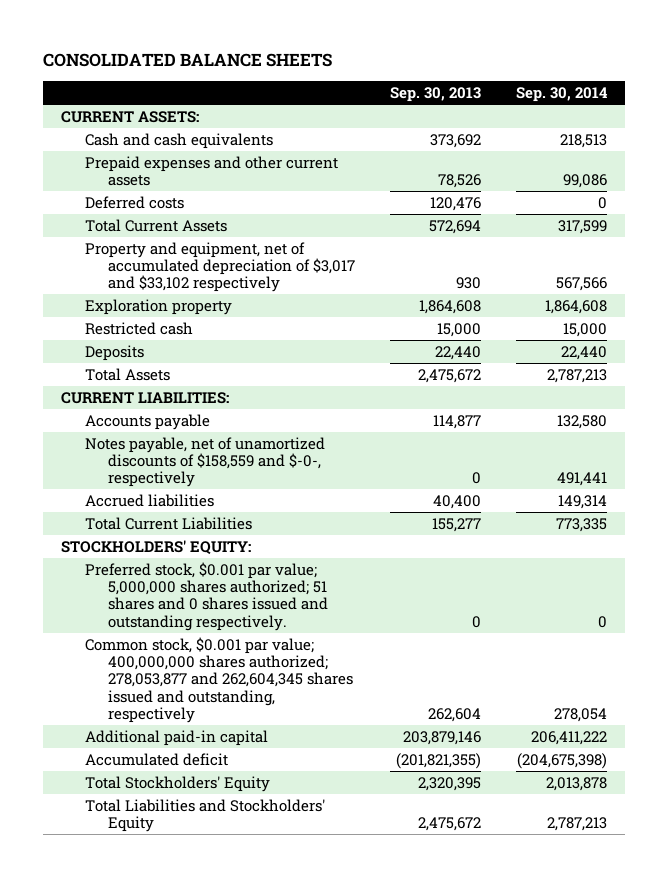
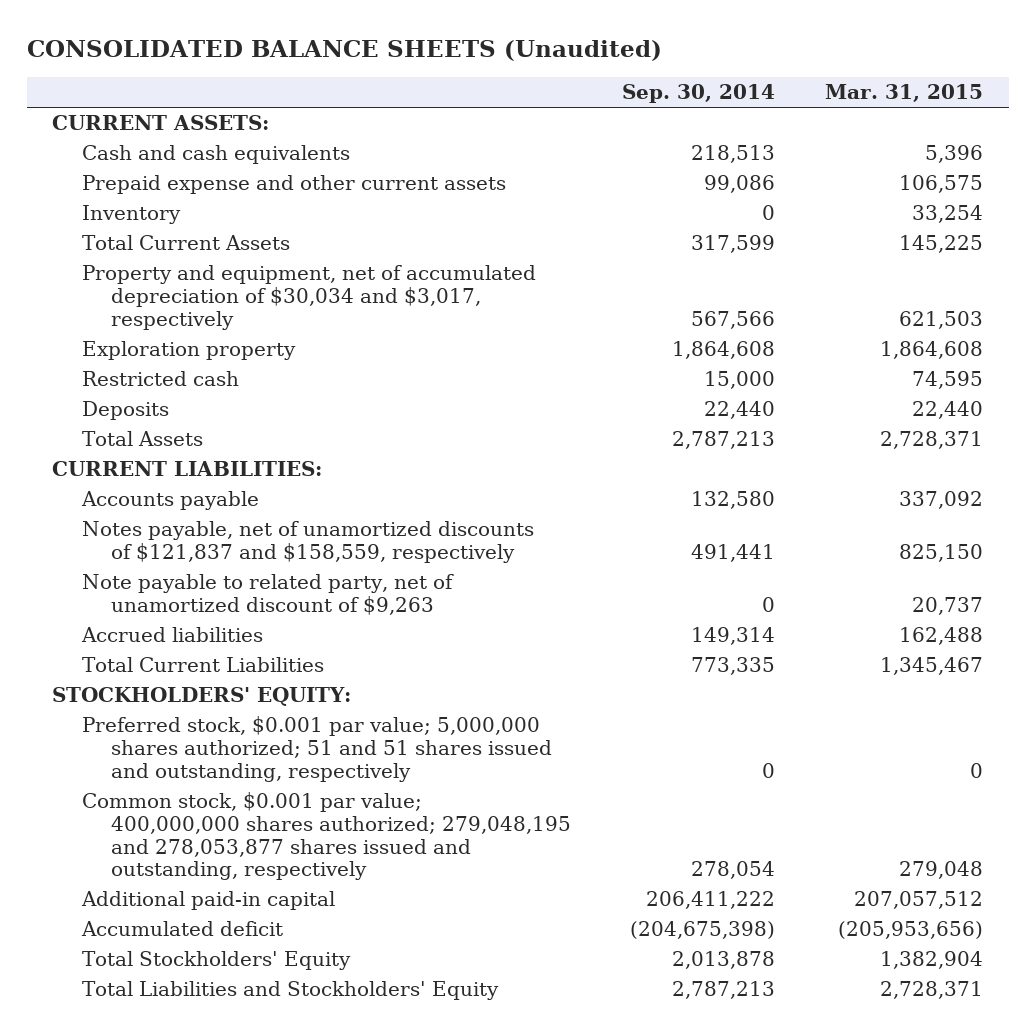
- CONSOLIDATED BALANCE SHEETS
+ CONSOLIDATED BALANCE SHEETS (Unaudited)
- | Sep. 30, 2013 | Sep. 30, 2014
+ | Sep. 30, 2014 | Mar. 31, 2015
- Prepaid expenses and other current assets | 78,526 | 99,086
- Deferred costs | 120,476 | 0
+ Prepaid expense and other current assets | 99,086 | 106,575
+ Inventory | 0 | 33,254
- Property and equipment, net of accumulated depreciation of $3,017 and $33,102 respectively | 930 | 567,566
+ Property and equipment, net of accumulated depreciation of $30,034 and $3,017, respectively | 567,566 | 621,503
- Notes payable, net of unamortized discounts of $158,559 and $-0-, respectively | 0 | 491,441
+ Notes payable, net of unamortized discounts of $121,837 and $158,559, respectively | 491,441 | 825,150
+ Note payable to related party, net of unamortized discount of $9,263 | 0 | 20,737
- Preferred stock, $0.001 par value; 5,000,000 shares authorized; 51 shares and 0 shares issued and outstanding respectively. | 0 | 0
- Common stock, $0.001 par value; 400,000,000 shares authorized; 278,053,877 and 262,604,345 shares issued and outstanding, respectively | 262,604 | 278,054
+ Preferred stock, $0.001 par value; 5,000,000 shares authorized; 51 and 51 shares issued and outstanding, respectively | 0 | 0
+ Common stock, $0.001 par value; 400,000,000 shares authorized; 279,048,195 and 278,053,877 shares issued and outstanding, respectively | 278,054 | 279,048

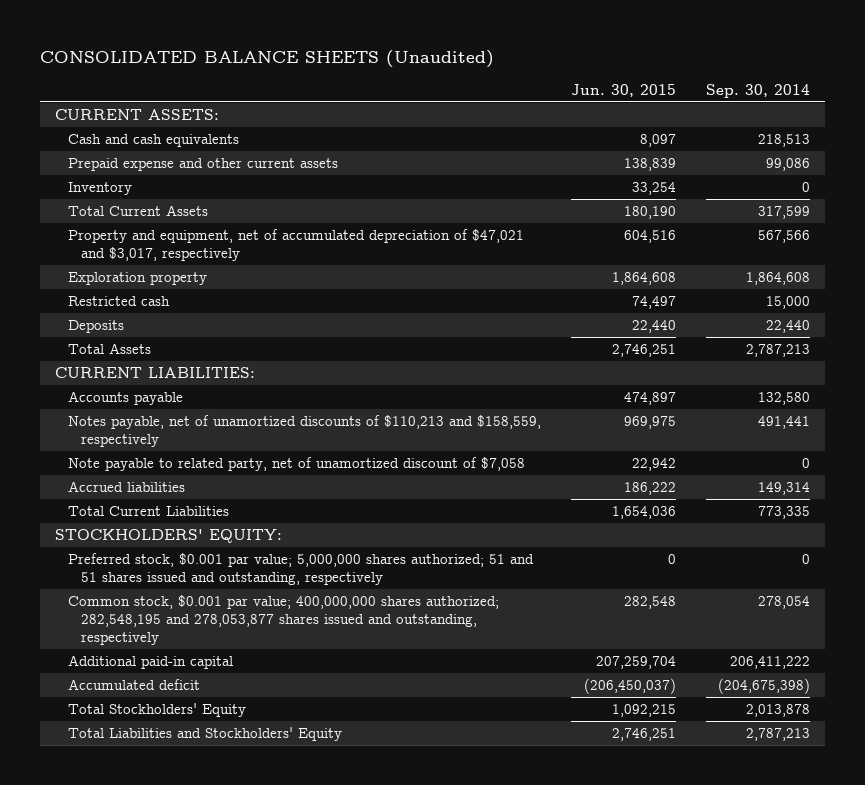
- | Sep. 30, 2014 | Mar. 31, 2015
+ | Jun. 30, 2015 | Sep. 30, 2014
- Property and equipment, net of accumulated depreciation of $30,034 and $3,017, respectively | 567,566 | 621,503
+ Property and equipment, net of accumulated depreciation of $47,021 and $3,017, respectively | 604,516 | 567,566
- Notes payable, net of unamortized discounts of $121,837 and $158,559, respectively | 491,441 | 825,150
- Note payable to related party, net of unamortized discount of $9,263 | 0 | 20,737
+ Notes payable, net of unamortized discounts of $110,213 and $158,559, respectively | 969,975 | 491,441
+ Note payable to related party, net of unamortized discount of $7,058 | 22,942 | 0
- Common stock, $0.001 par value; 400,000,000 shares authorized; 279,048,195 and 278,053,877 shares issued and outstanding, respectively | 278,054 | 279,048
+ Common stock, $0.001 par value; 400,000,000 shares authorized; 282,548,195 and 278,053,877 shares issued and outstanding, respectively | 282,548 | 278,054

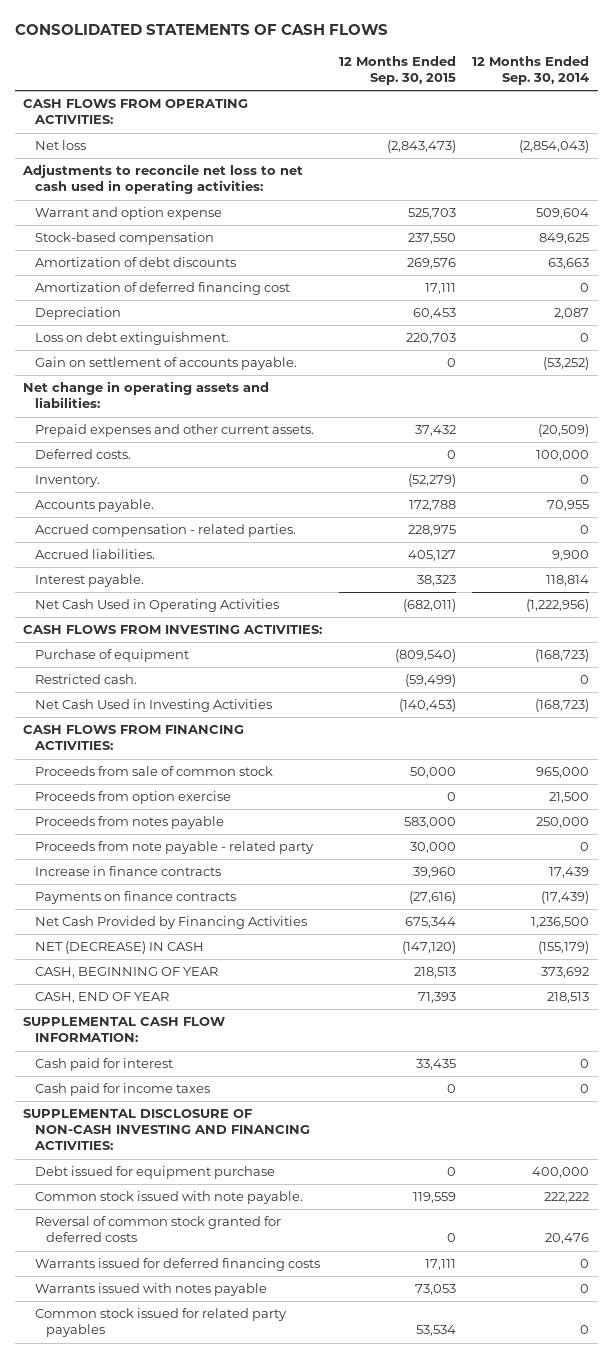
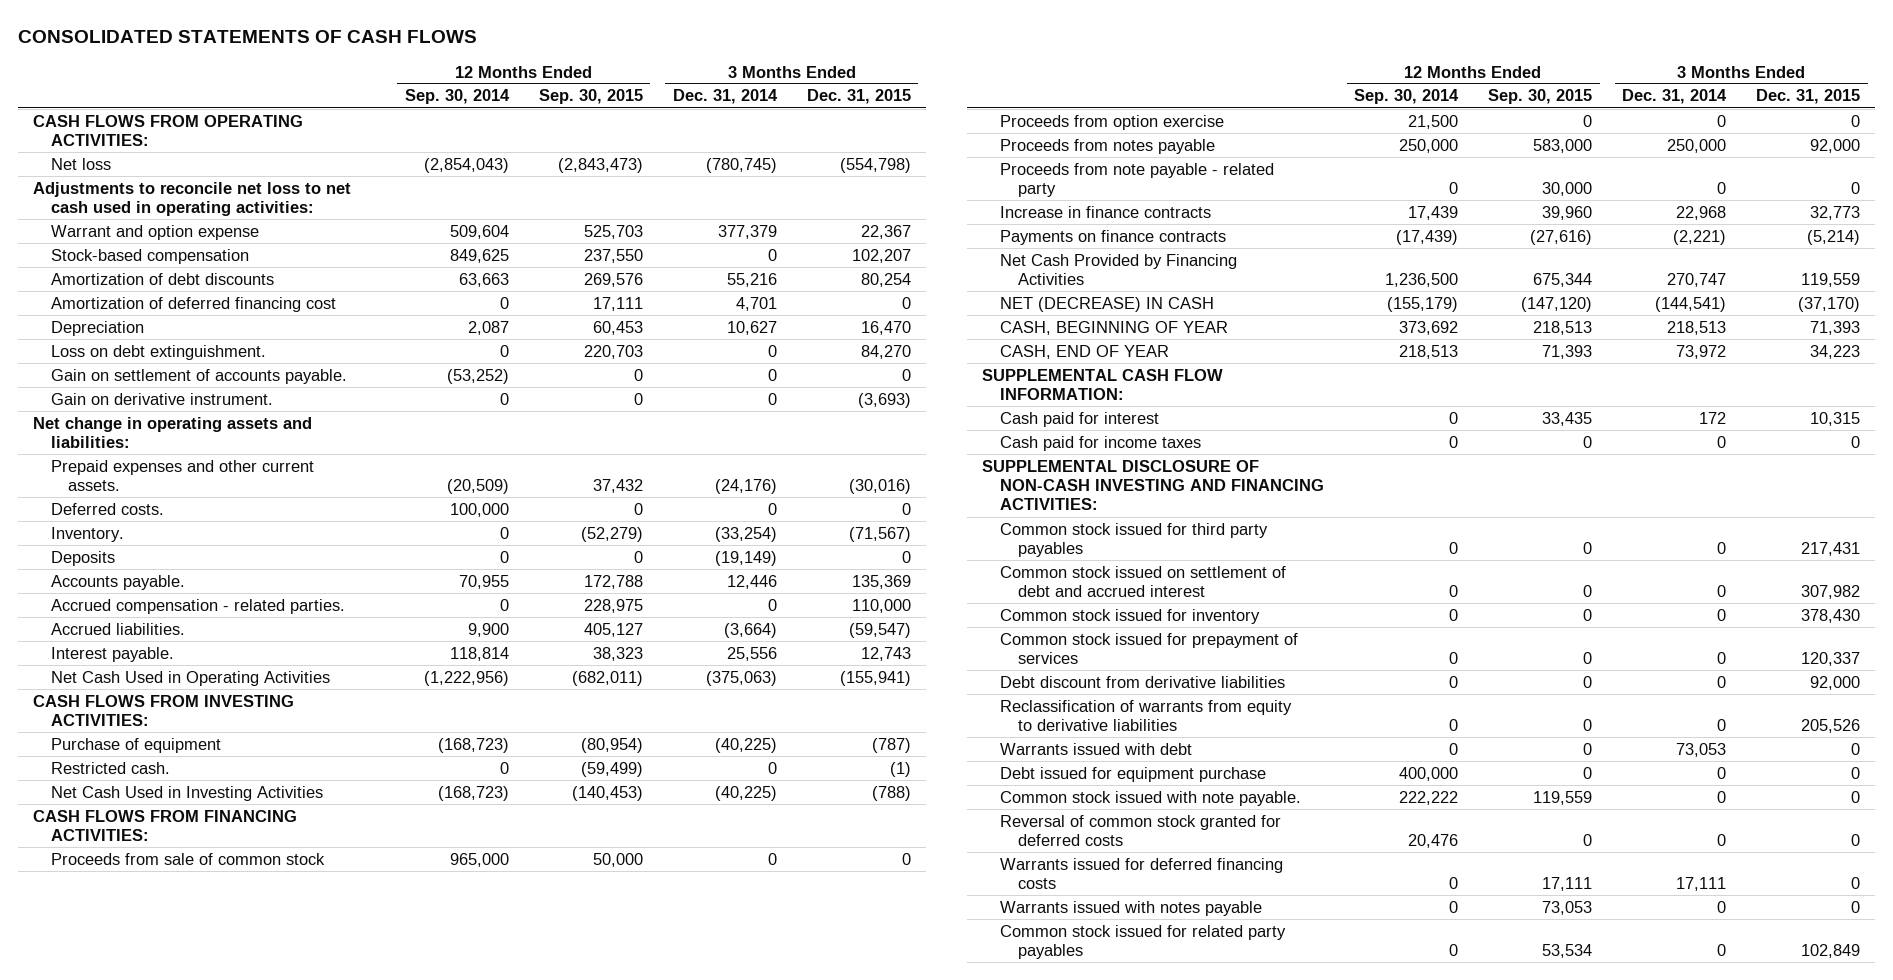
- | 12 Months Ended Sep. 30, 2015 | 12 Months Ended Sep. 30, 2014
+ | 12 Months Ended Sep. 30, 2014 | 12 Months Ended Sep. 30, 2015 | 3 Months Ended Dec. 31, 2014 | 3 Months Ended Dec. 31, 2015
+ Gain on derivative instrument. | 0 | 0 | 0 | (3,693)
+ Deposits | 0 | 0 | (19,149) | 0
- Purchase of equipment | (809,540) | (168,723)
+ Purchase of equipment | (168,723) | (80,954) | (40,225) | (787)
+ Common stock issued for third party payables | 0 | 0 | 0 | 217,431
+ Common stock issued on settlement of debt and accrued interest | 0 | 0 | 0 | 307,982
+ Common stock issued for inventory | 0 | 0 | 0 | 378,430
+ Common stock issued for prepayment of services | 0 | 0 | 0 | 120,337
+ Debt discount from derivative liabilities | 0 | 0 | 0 | 92,000
+ Reclassification of warrants from equity to derivative liabilities | 0 | 0 | 0 | 205,526
+ Warrants issued with debt | 0 | 0 | 73,053 | 0

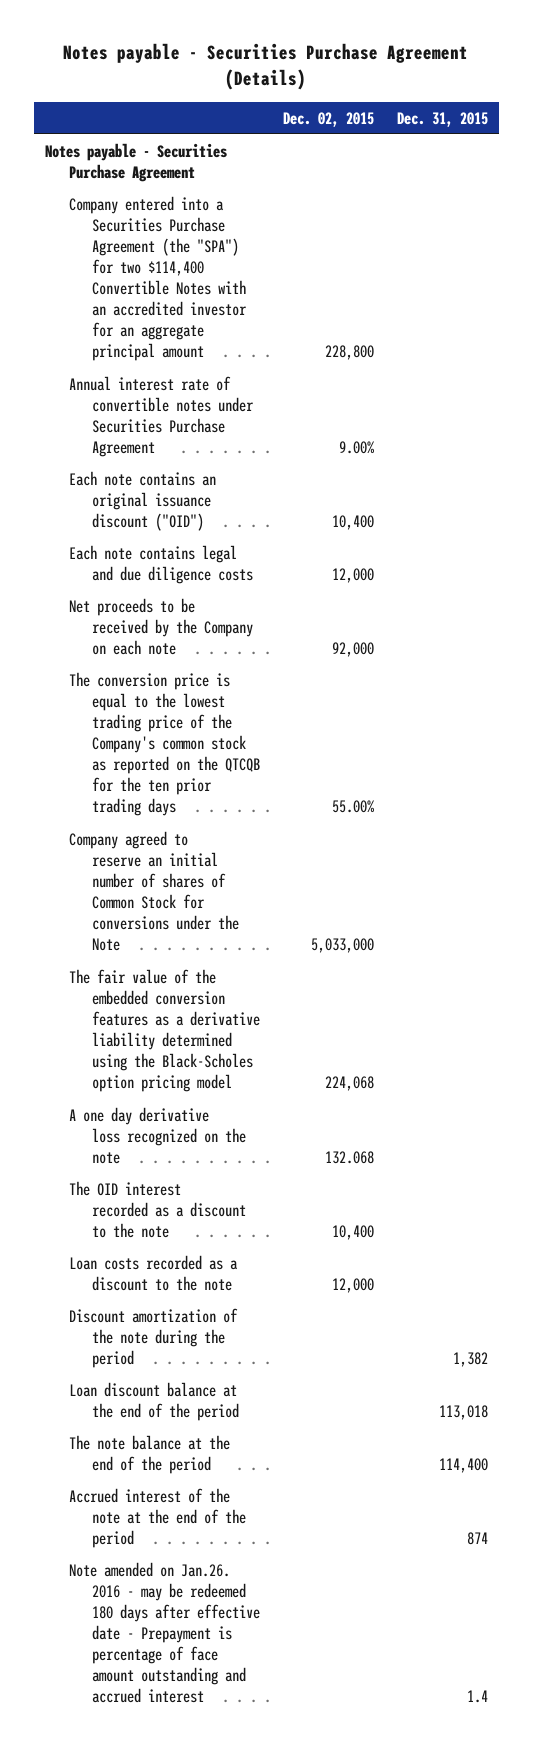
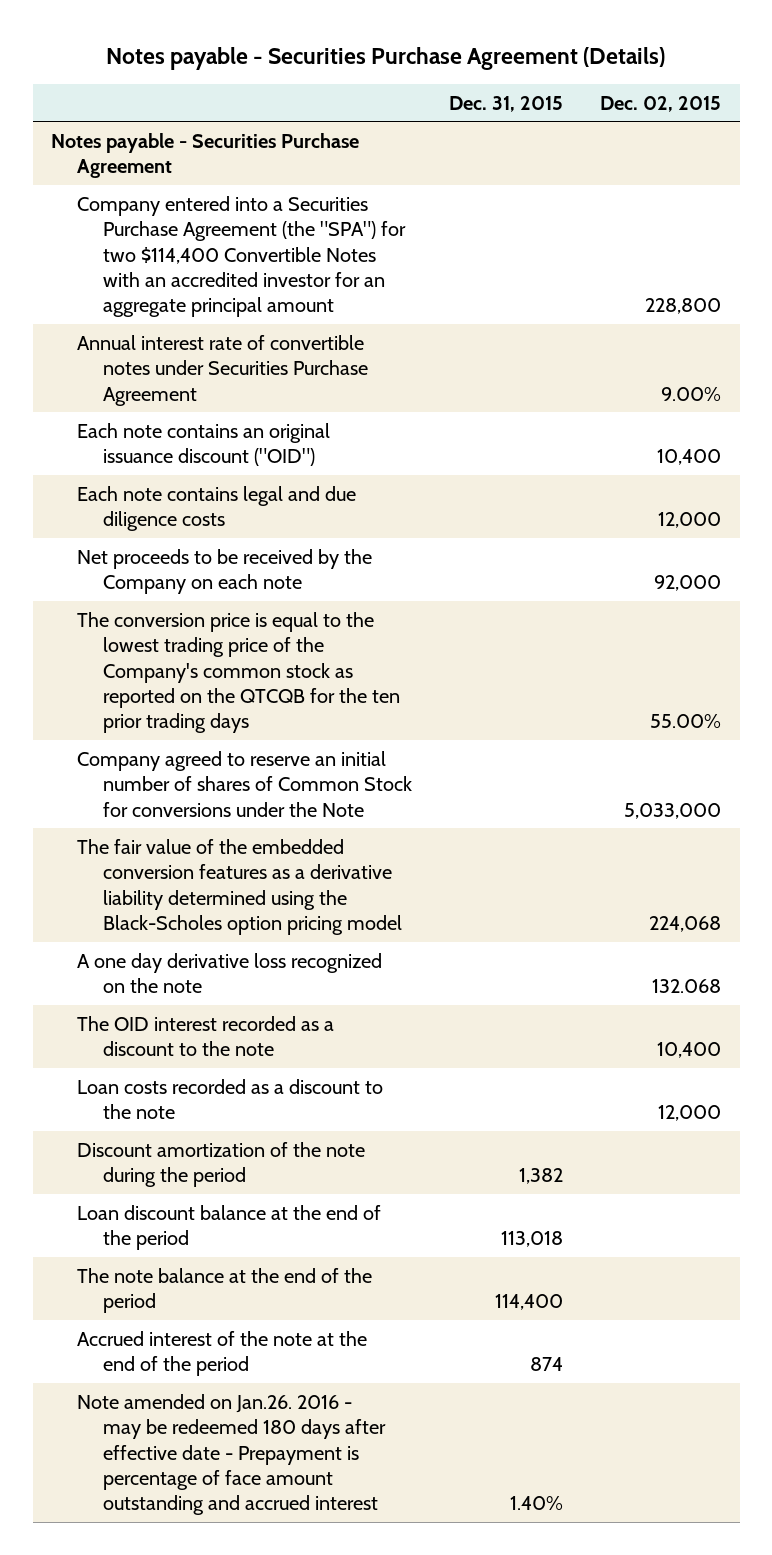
- | Dec. 02, 2015 | Dec. 31, 2015
+ | Dec. 31, 2015 | Dec. 02, 2015
- Note amended on Jan.26. 2016 - may be redeemed 180 days after effective date - Prepayment is percentage of face amount outstanding and accrued interest | | 1.4
+ Note amended on Jan.26. 2016 - may be redeemed 180 days after effective date - Prepayment is percentage of face amount outstanding and accrued interest | 1.40% |

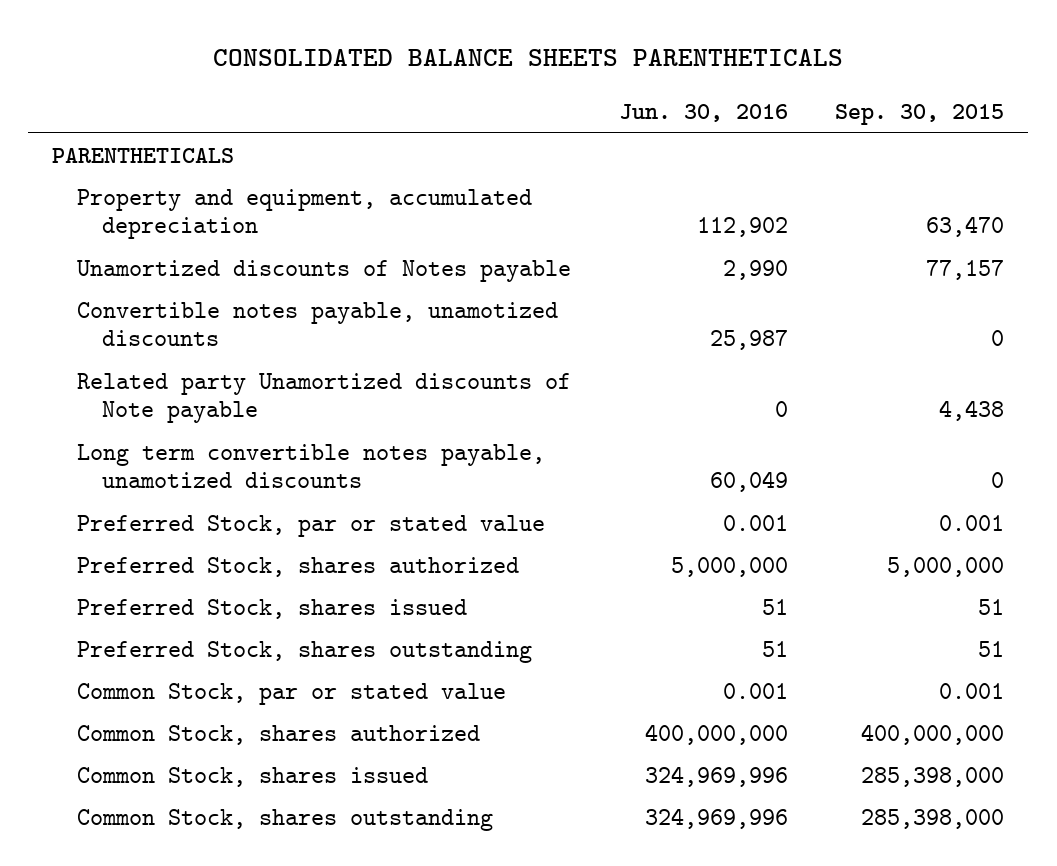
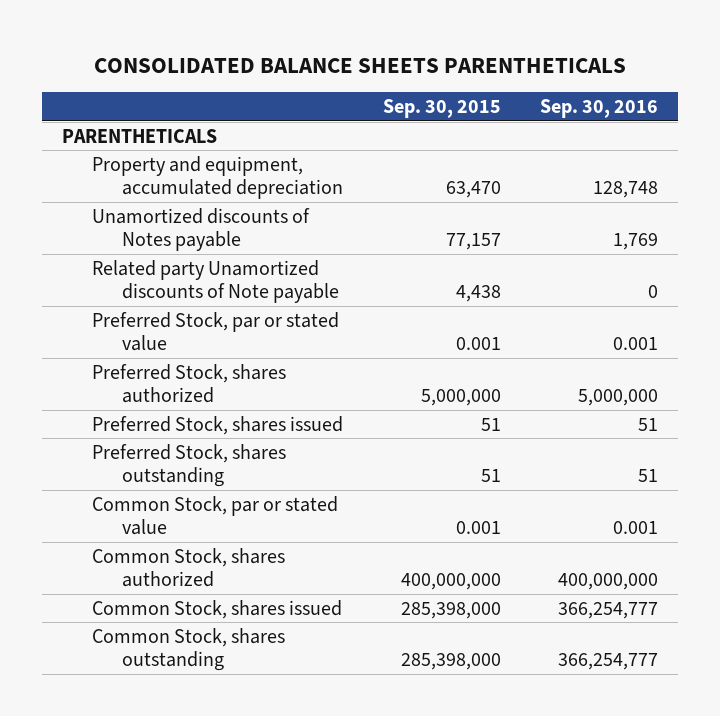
- | Jun. 30, 2016 | Sep. 30, 2015
+ | Sep. 30, 2015 | Sep. 30, 2016
- Convertible notes payable, unamotized discounts | 25,987 | 0
- Long term convertible notes payable, unamotized discounts | 60,049 | 0

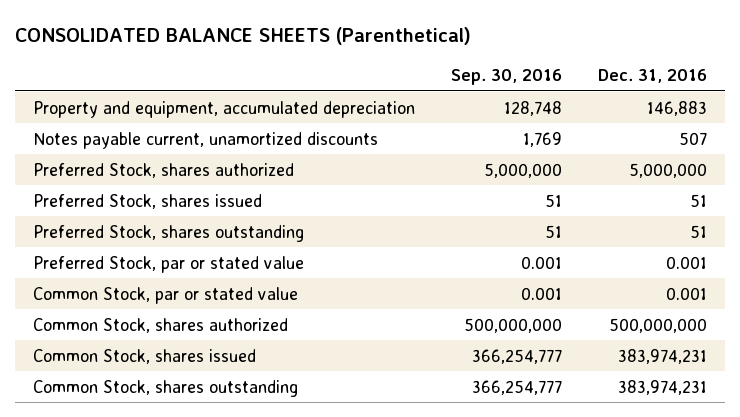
- CONSOLIDATED BALANCE SHEETS PARENTHETICALS
+ CONSOLIDATED BALANCE SHEETS (Parenthetical)
- | Sep. 30, 2015 | Sep. 30, 2016
+ | Sep. 30, 2016 | Dec. 31, 2016
- PARENTHETICALS
- Unamortized discounts of Notes payable | 77,157 | 1,769
- Related party Unamortized discounts of Note payable | 4,438 | 0
+ Notes payable current, unamortized discounts | 1,769 | 507
moved down: Preferred Stock, par or stated value | 0.001 | 0.001
- Common Stock, shares authorized | 400,000,000 | 400,000,000
+ Common Stock, shares authorized | 500,000,000 | 500,000,000

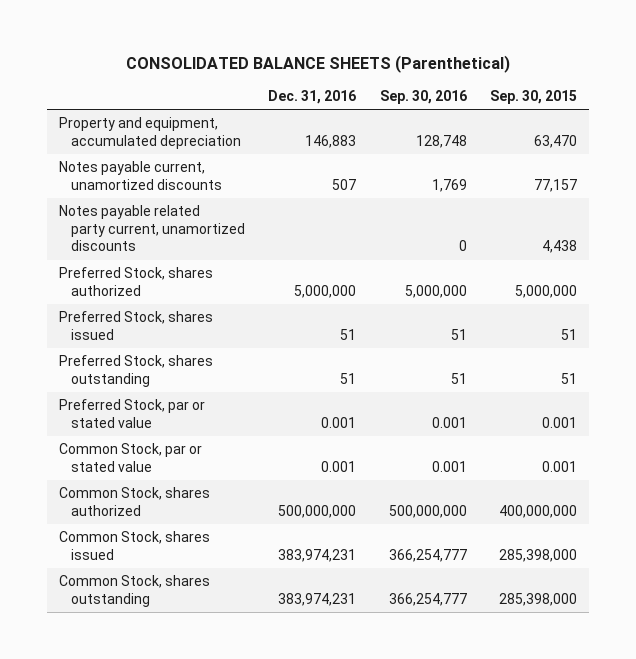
- | Sep. 30, 2016 | Dec. 31, 2016
+ | Dec. 31, 2016 | Sep. 30, 2016 | Sep. 30, 2015
+ Notes payable related party current, unamortized discounts | | 0 | 4,438

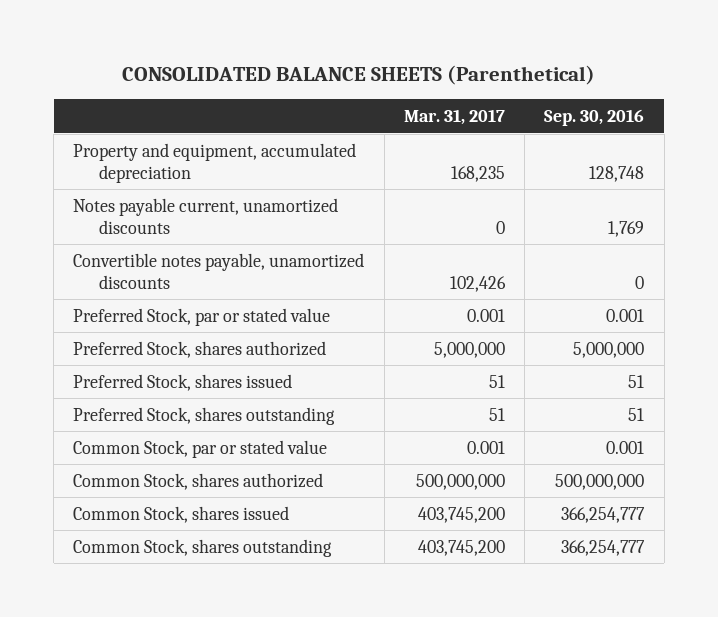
- | Dec. 31, 2016 | Sep. 30, 2016 | Sep. 30, 2015
+ | Mar. 31, 2017 | Sep. 30, 2016
- Notes payable related party current, unamortized discounts | | 0 | 4,438
+ Convertible notes payable, unamortized discounts | 102,426 | 0
moved up: Preferred Stock, par or stated value | 0.001 | 0.001

